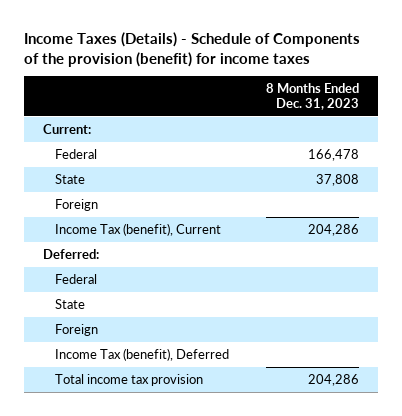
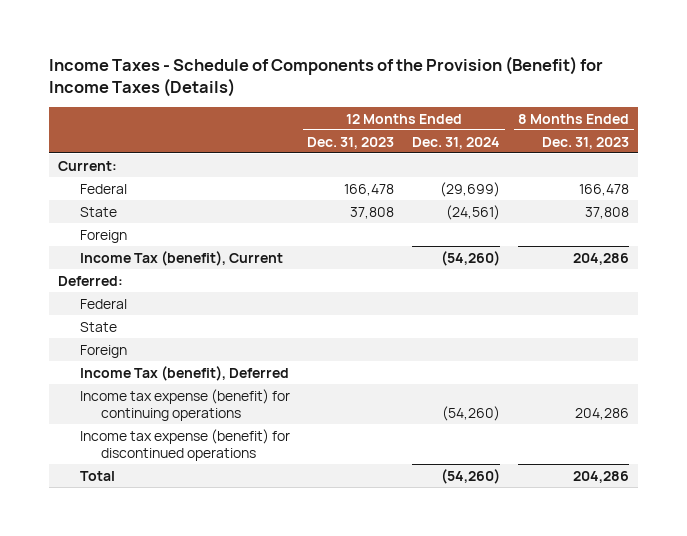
- Income Taxes (Details) - Schedule of Components of the provision (benefit) for income taxes
+ Income Taxes - Schedule of Components of the Provision (Benefit) for Income Taxes (Details)
- | 8 Months Ended Dec. 31, 2023
+ | 12 Months Ended Dec. 31, 2023 | 12 Months Ended Dec. 31, 2024 | 8 Months Ended Dec. 31, 2023
- Total income tax provision | 204,286
+ Income tax expense (benefit) for continuing operations | | (54,260) | 204,286
+ Income tax expense (benefit) for discontinued operations
+ Total | | (54,260) | 204,286

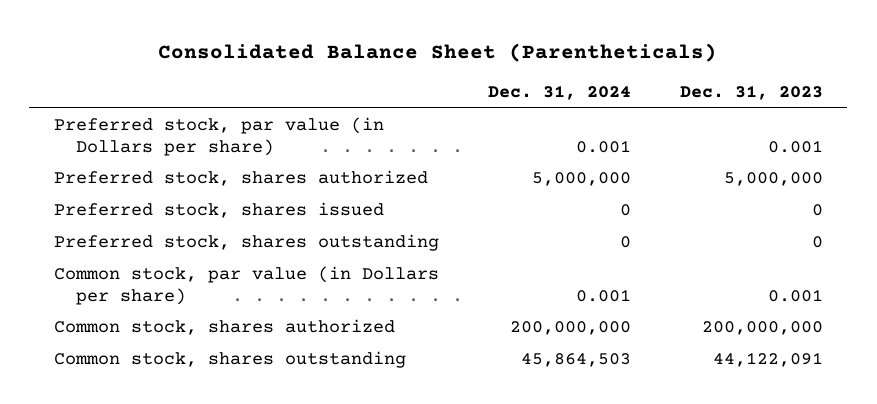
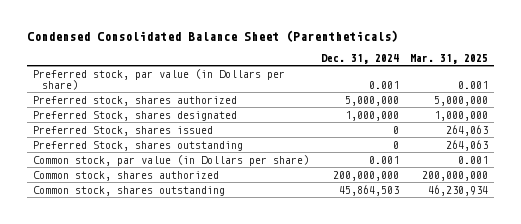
- Consolidated Balance Sheet (Parentheticals)
+ Condensed Consolidated Balance Sheet (Parentheticals)
- | Dec. 31, 2024 | Dec. 31, 2023
+ | Dec. 31, 2024 | Mar. 31, 2025
- Preferred stock, shares issued | 0 | 0
- Preferred stock, shares outstanding | 0 | 0
+ Preferred Stock, shares designated | 1,000,000 | 1,000,000
+ Preferred Stock, shares issued | 0 | 264,063
+ Preferred Stock, shares outstanding | 0 | 264,063

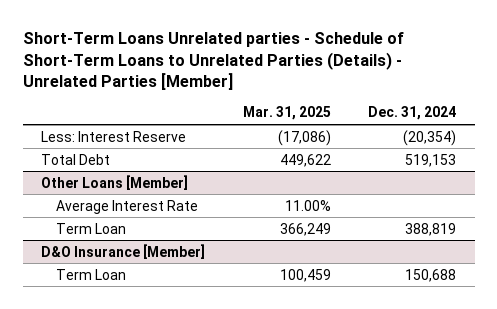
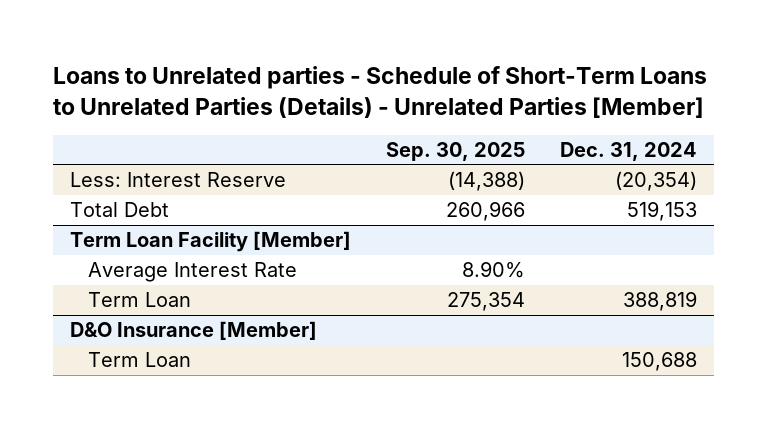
- Short-Term Loans Unrelated parties - Schedule of Short-Term Loans to Unrelated Parties (Details) - Unrelated Parties [Member]
+ Loans to Unrelated parties - Schedule of Short-Term Loans to Unrelated Parties (Details) - Unrelated Parties [Member]
- | Mar. 31, 2025 | Dec. 31, 2024
+ | Sep. 30, 2025 | Dec. 31, 2024
- Other Loans [Member]
+ Term Loan Facility [Member]

